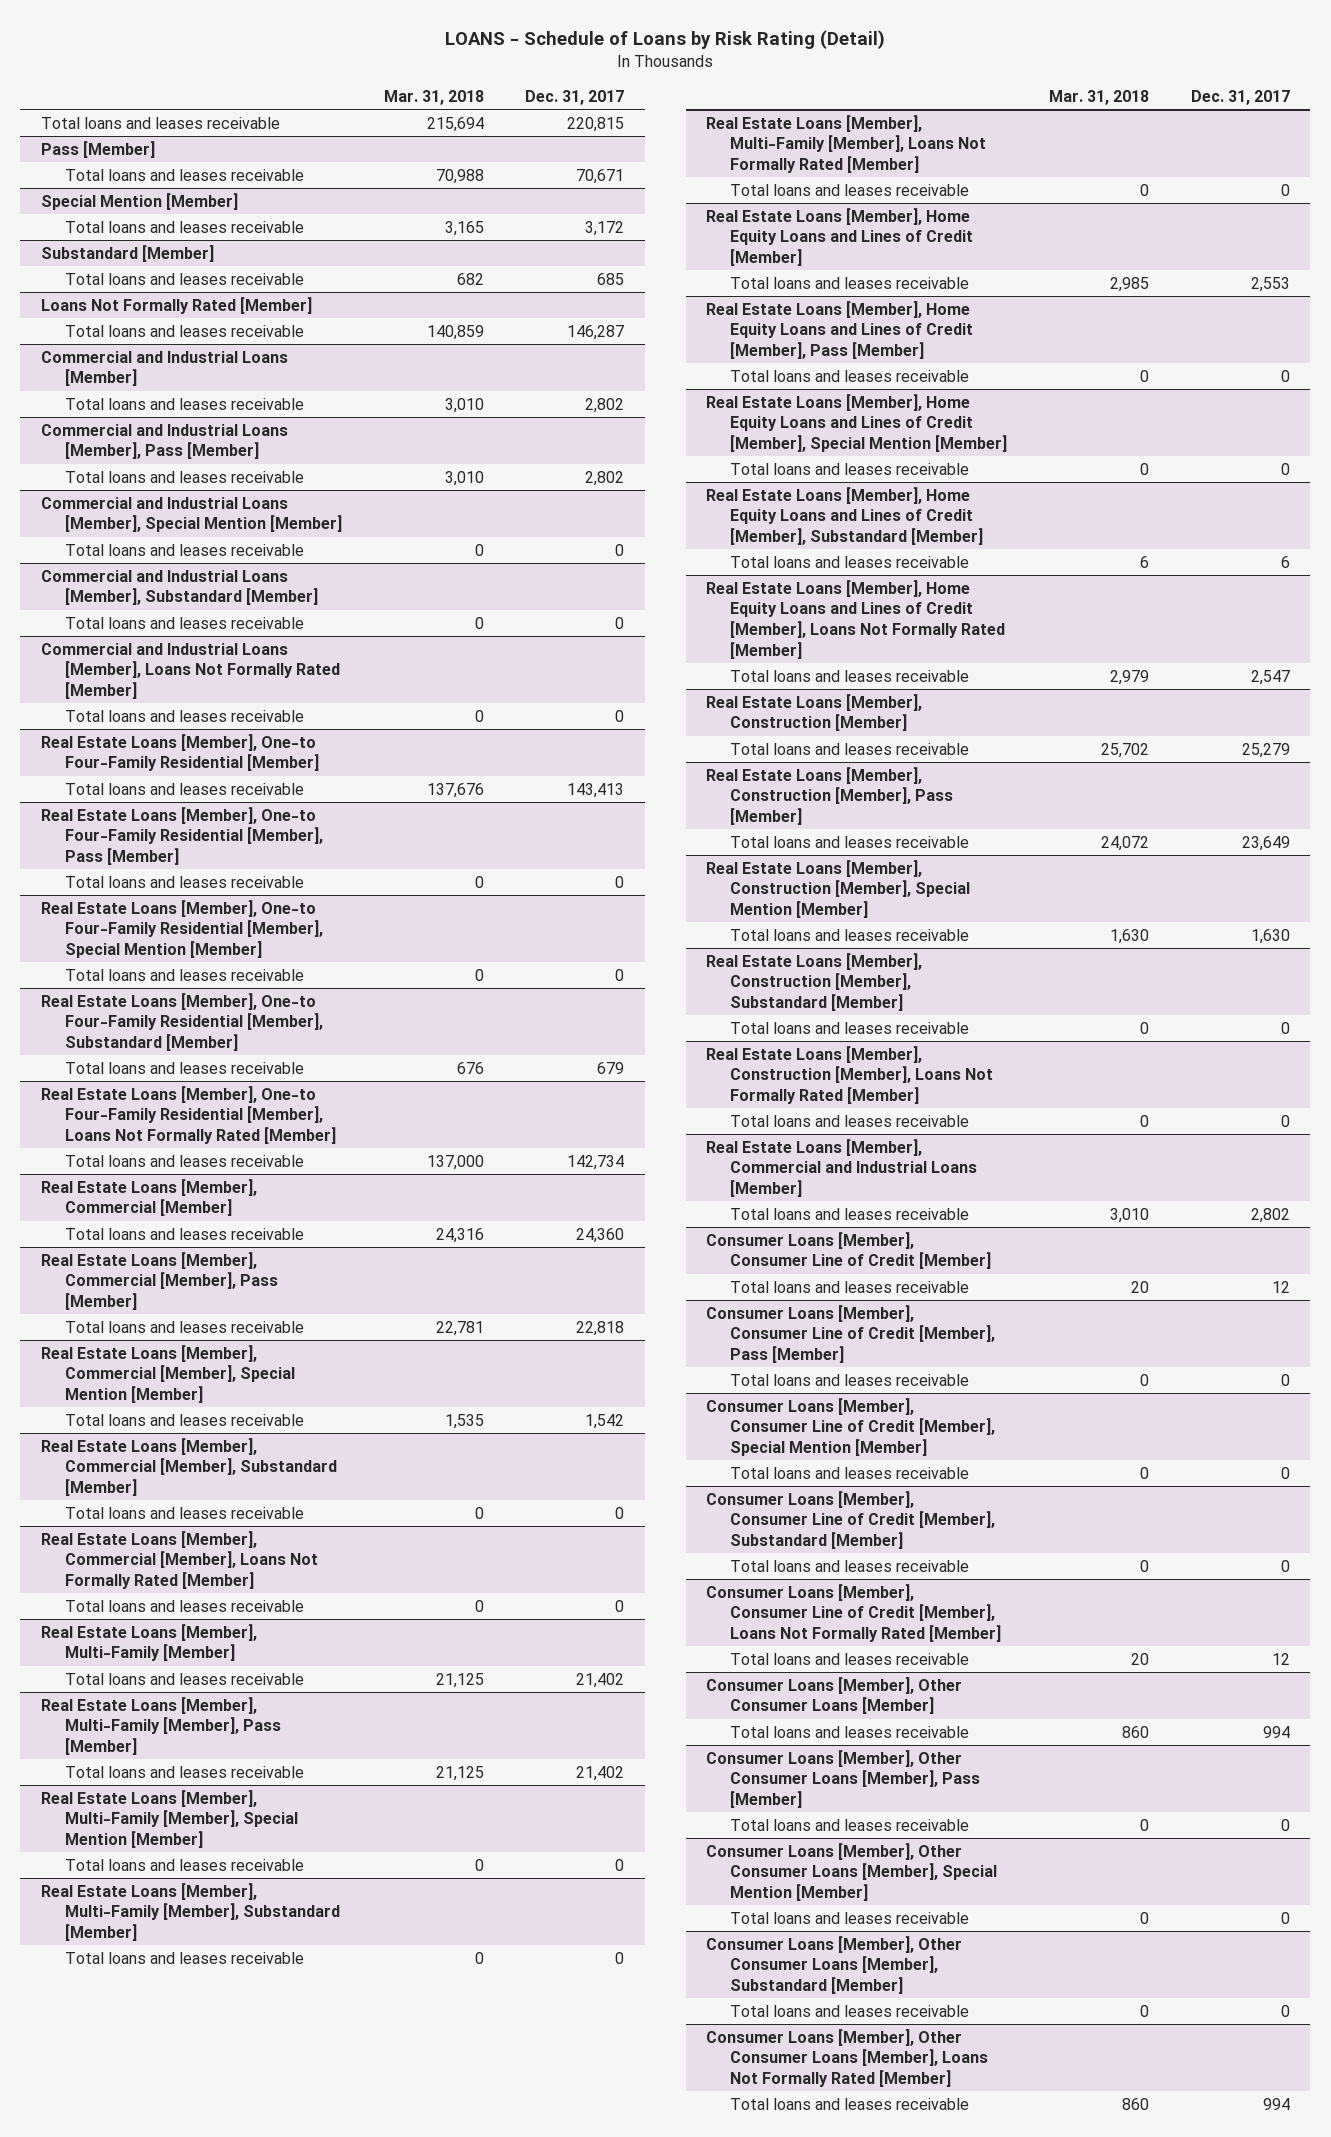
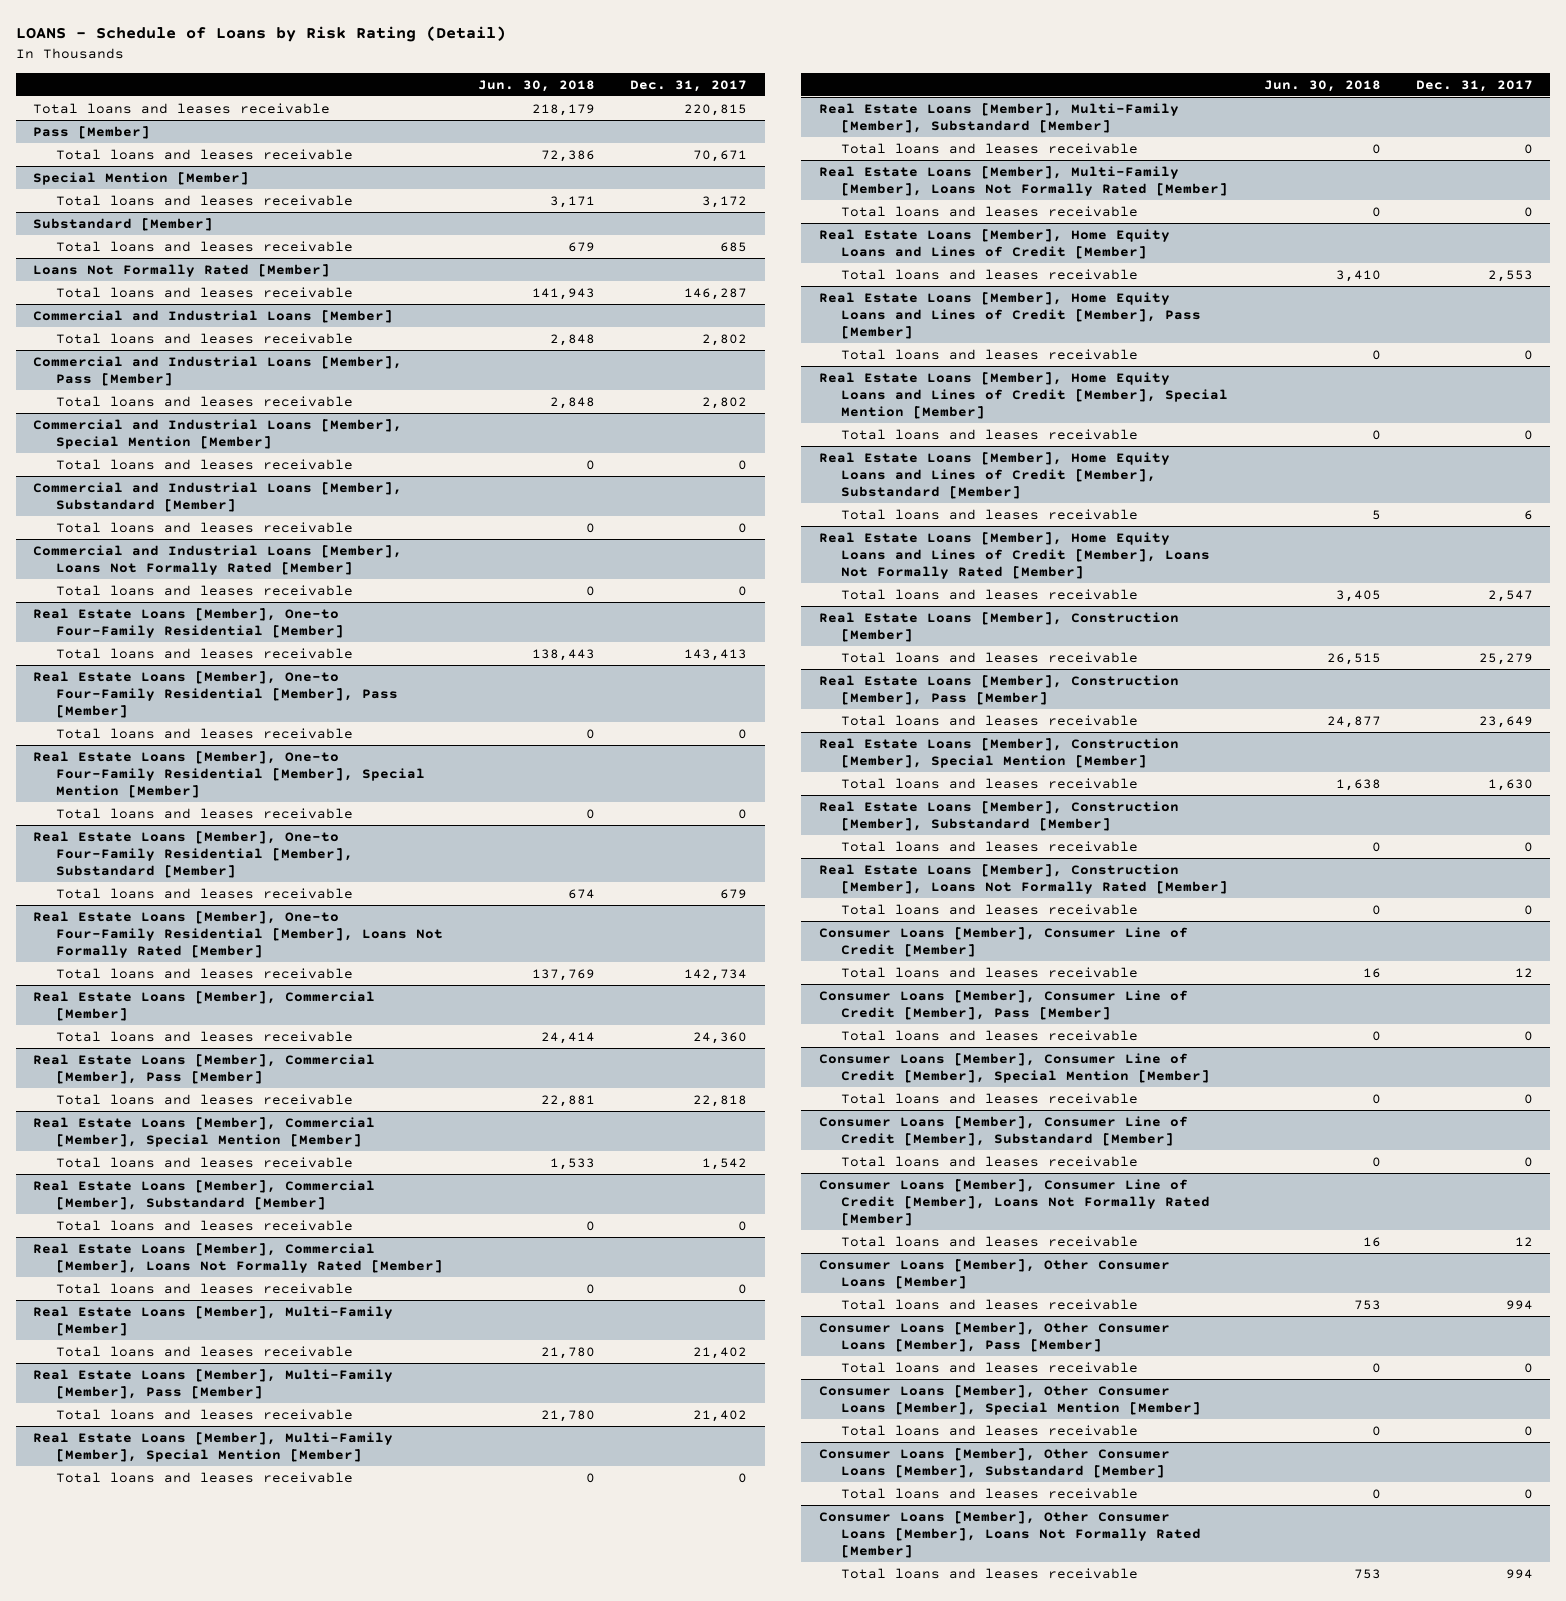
- | Mar. 31, 2018 | Dec. 31, 2017
+ | Jun. 30, 2018 | Dec. 31, 2017
- Real Estate Loans [Member], Commercial and Industrial Loans [Member]
- Total loans and leases receivable | 3,010 | 2,802

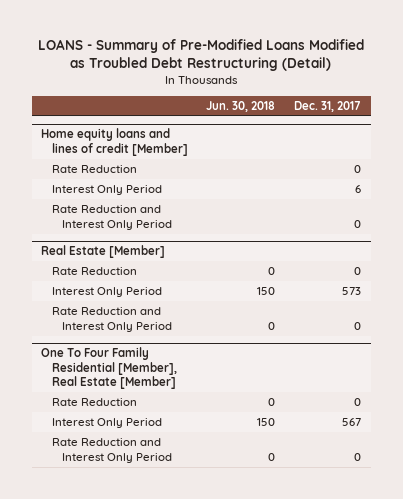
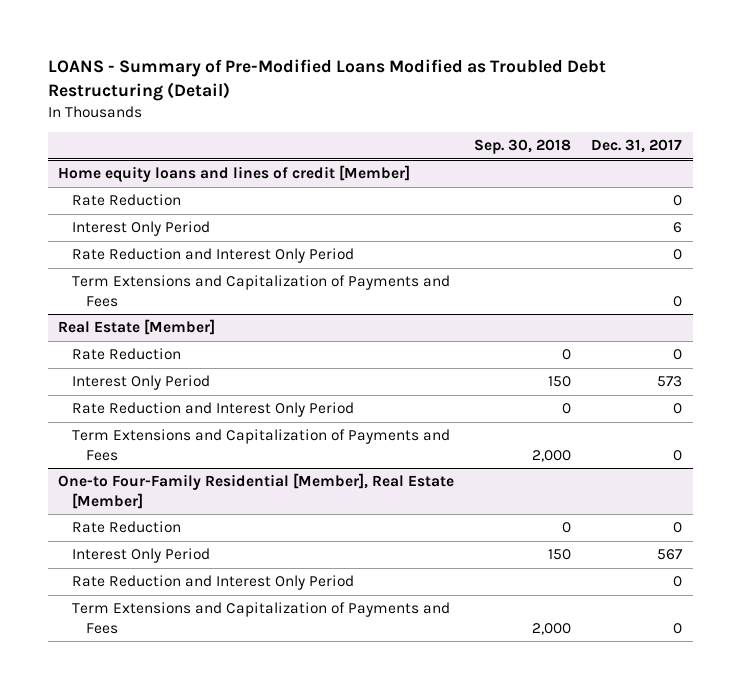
- | Jun. 30, 2018 | Dec. 31, 2017
+ | Sep. 30, 2018 | Dec. 31, 2017
@ Home equity loans and lines of credit [Member]
+ Term Extensions and Capitalization of Payments and Fees | | 0
- One To Four Family Residential [Member], Real Estate [Member]
@ Real Estate [Member]
+ Term Extensions and Capitalization of Payments and Fees | 2,000 | 0
+ One-to Four-Family Residential [Member], Real Estate [Member]
+ Term Extensions and Capitalization of Payments and Fees | 2,000 | 0

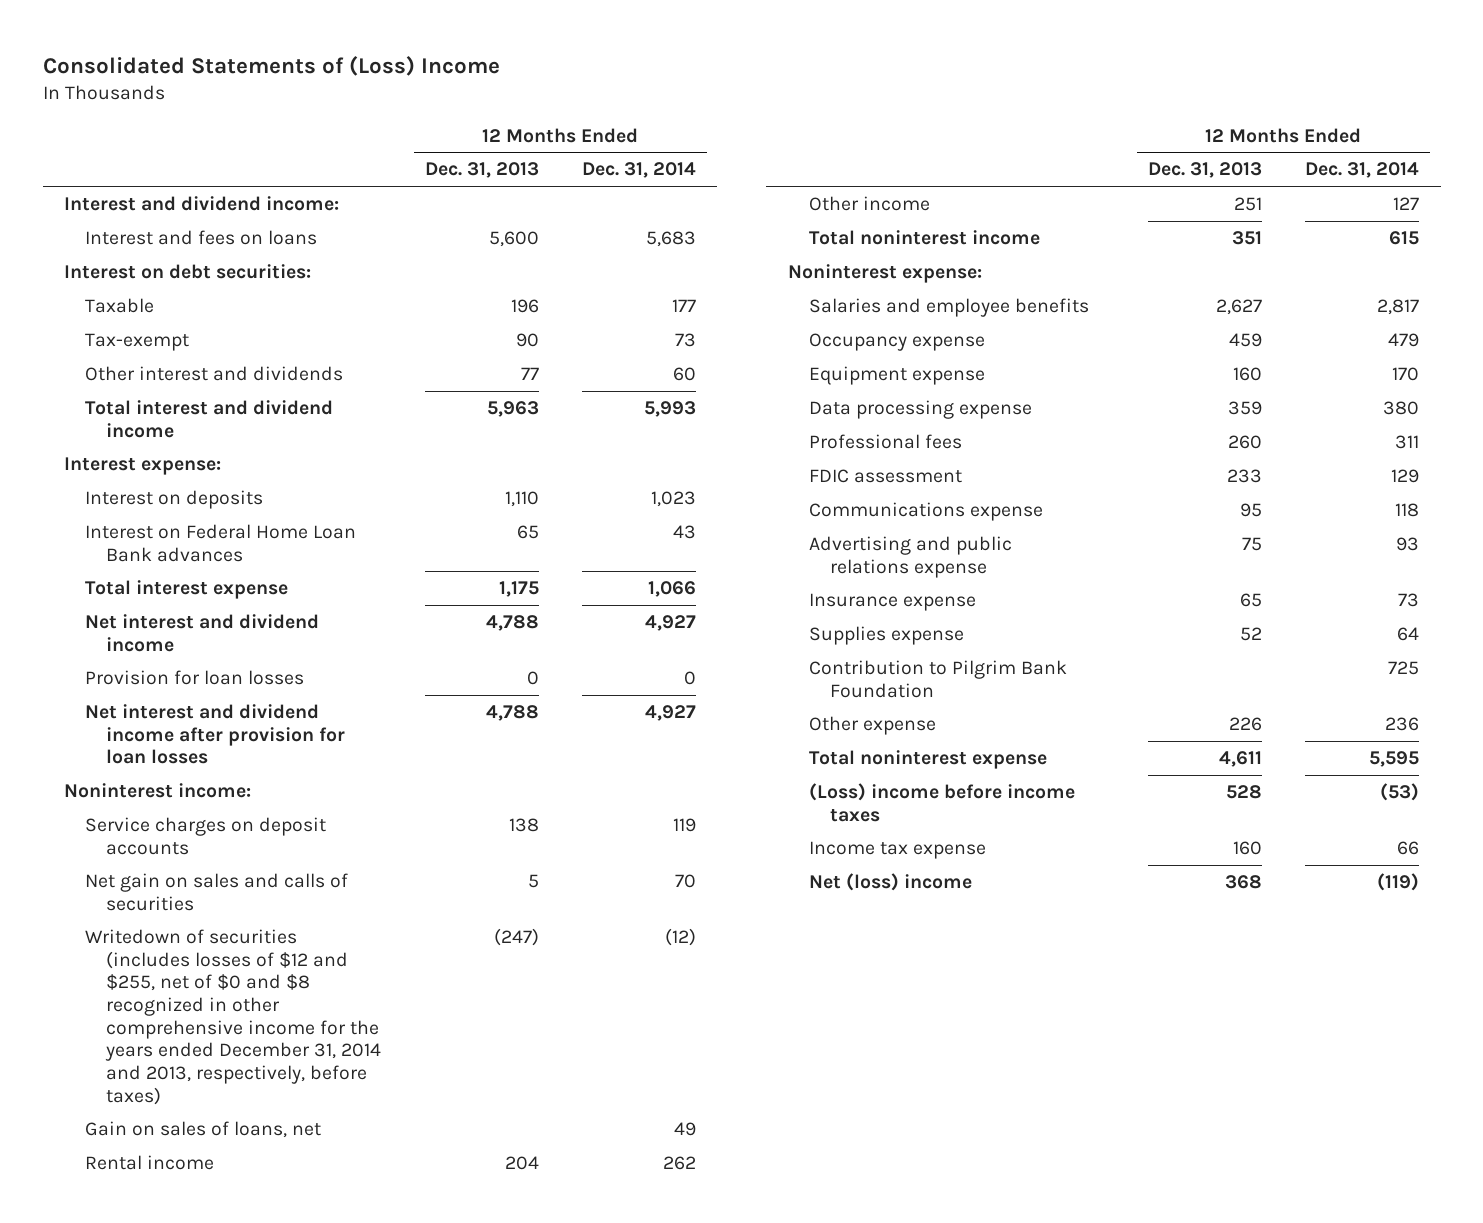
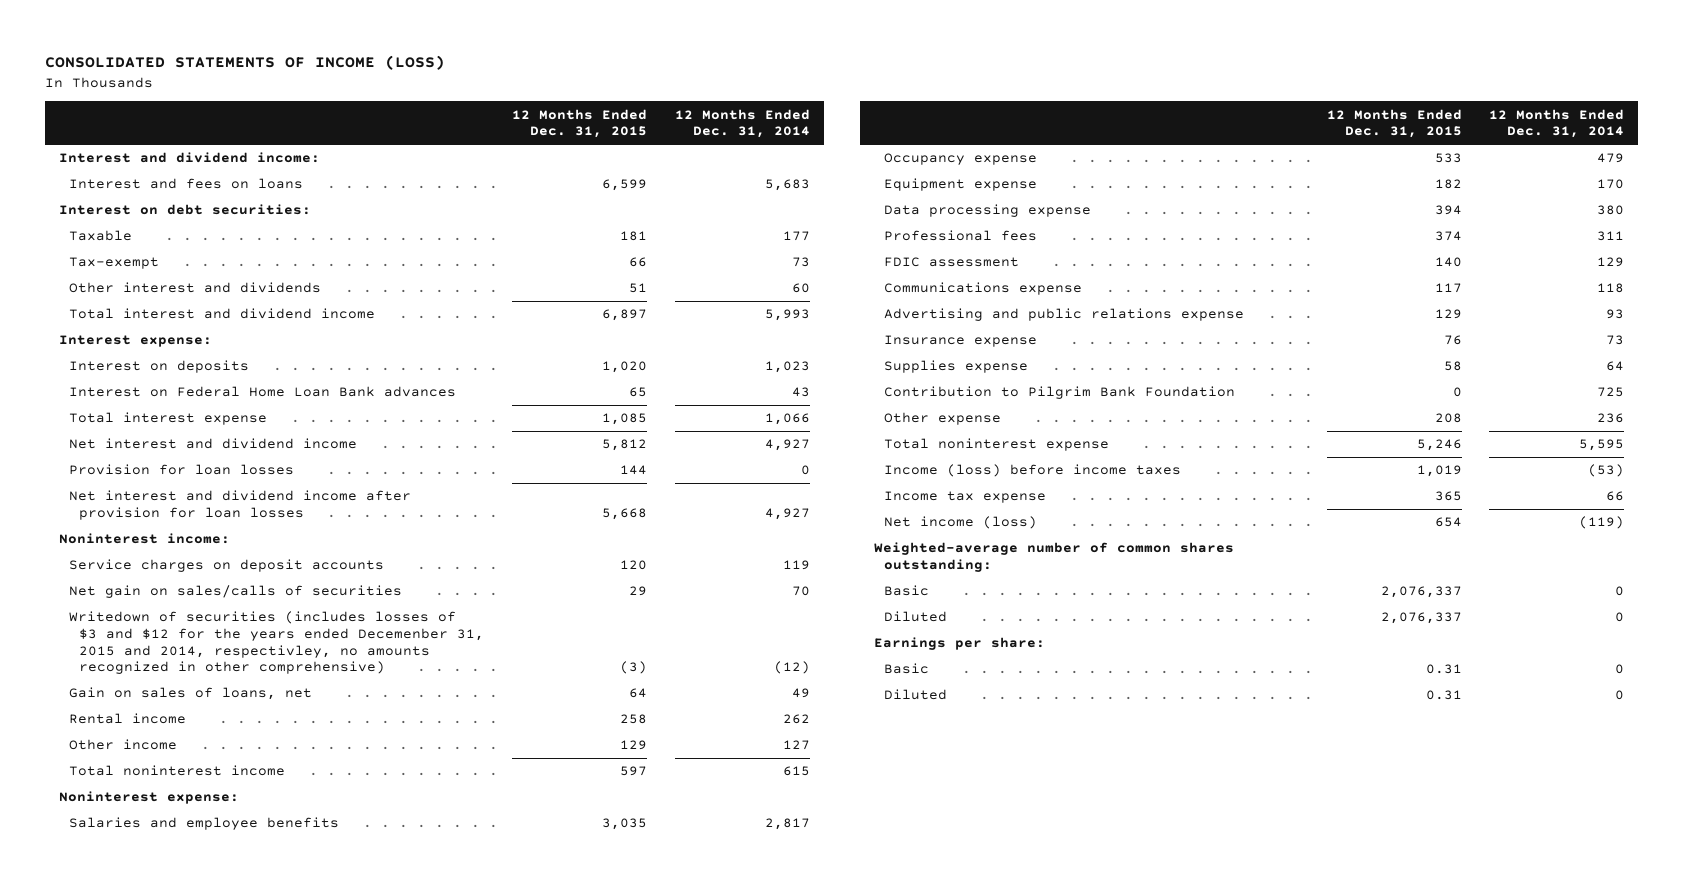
- Consolidated Statements of (Loss) Income
+ CONSOLIDATED STATEMENTS OF INCOME (LOSS)
- | 12 Months Ended Dec. 31, 2013 | 12 Months Ended Dec. 31, 2014
+ | 12 Months Ended Dec. 31, 2015 | 12 Months Ended Dec. 31, 2014
- Net gain on sales and calls of securities | 5 | 70
- Writedown of securities (includes losses of $12 and $255, net of $0 and $8 recognized in other comprehensive income for the years ended December 31, 2014 and 2013, respectively, before taxes) | (247) | (12)
+ Net gain on sales/calls of securities | 29 | 70
+ Writedown of securities (includes losses of $3 and $12 for the years ended Decemenber 31, 2015 and 2014, respectivley, no amounts recognized in other comprehensive) | (3) | (12)
- (Loss) income before income taxes | 528 | (53)
+ Income (loss) before income taxes | 1,019 | (53)
- Net (loss) income | 368 | (119)
+ Net income (loss) | 654 | (119)
+ Weighted-average number of common shares outstanding:
+ Basic | 2,076,337 | 0
+ Diluted | 2,076,337 | 0
+ Earnings per share:
+ Basic | 0.31 | 0
+ Diluted | 0.31 | 0

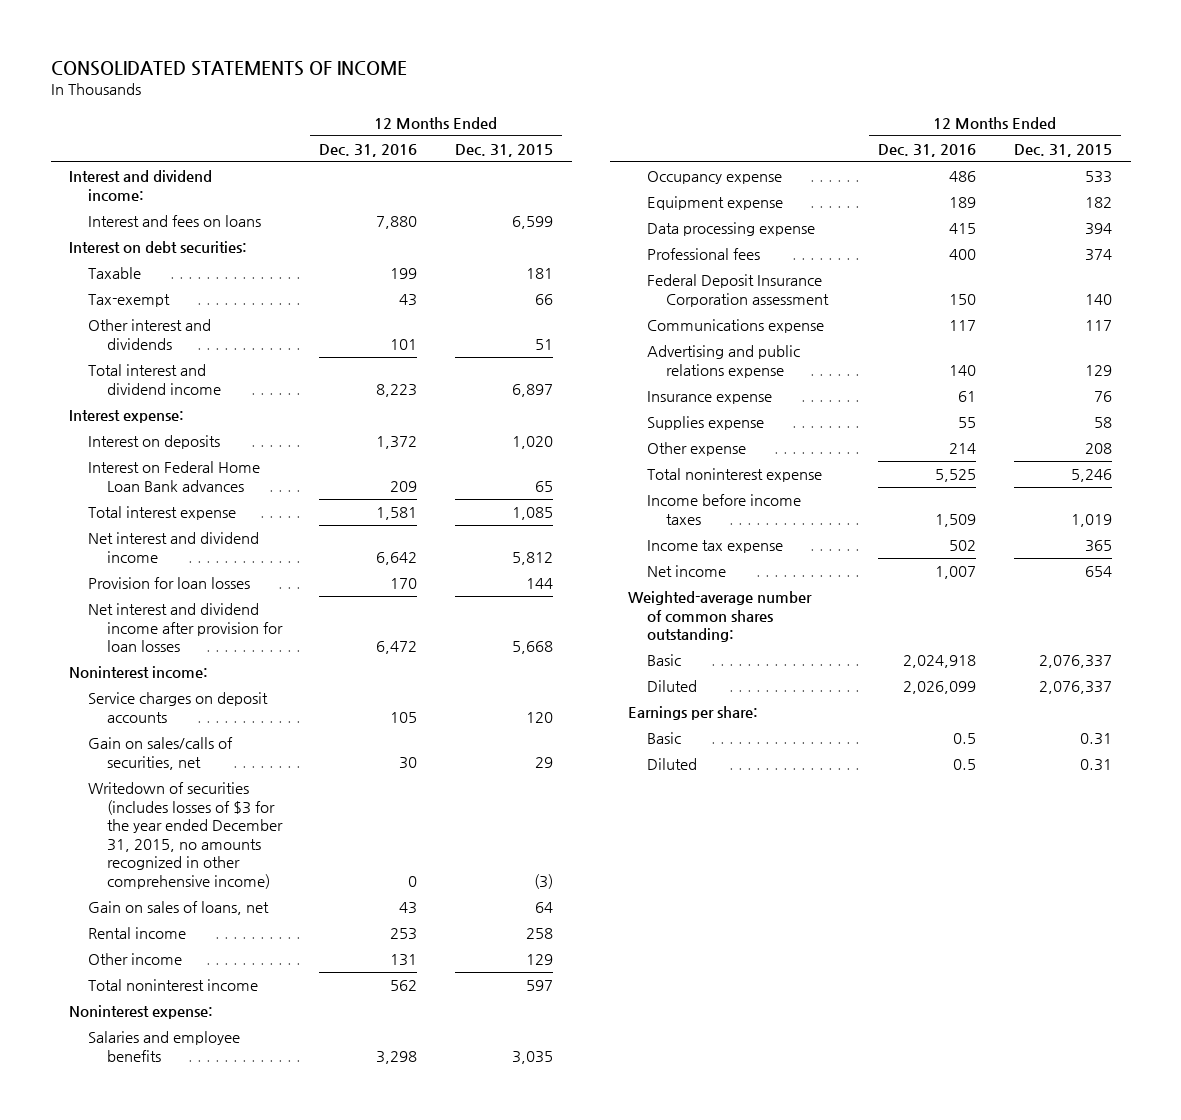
- CONSOLIDATED STATEMENTS OF INCOME (LOSS)
+ CONSOLIDATED STATEMENTS OF INCOME
- | 12 Months Ended Dec. 31, 2015 | 12 Months Ended Dec. 31, 2014
+ | 12 Months Ended Dec. 31, 2016 | 12 Months Ended Dec. 31, 2015
- Net gain on sales/calls of securities | 29 | 70
- Writedown of securities (includes losses of $3 and $12 for the years ended Decemenber 31, 2015 and 2014, respectivley, no amounts recognized in other comprehensive) | (3) | (12)
+ Gain on sales/calls of securities, net | 30 | 29
+ Writedown of securities (includes losses of $3 for the year ended December 31, 2015, no amounts recognized in other comprehensive income) | 0 | (3)
- FDIC assessment | 140 | 129
+ Federal Deposit Insurance Corporation assessment | 150 | 140
- Contribution to Pilgrim Bank Foundation | 0 | 725
- Income (loss) before income taxes | 1,019 | (53)
+ Income before income taxes | 1,509 | 1,019
- Net income (loss) | 654 | (119)
+ Net income | 1,007 | 654

